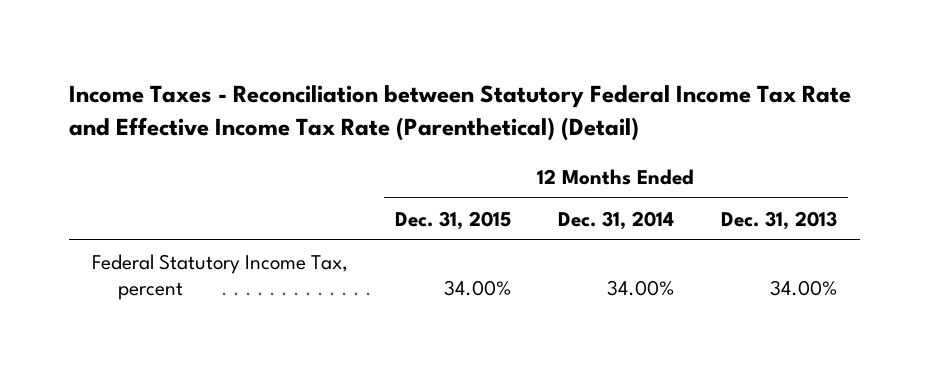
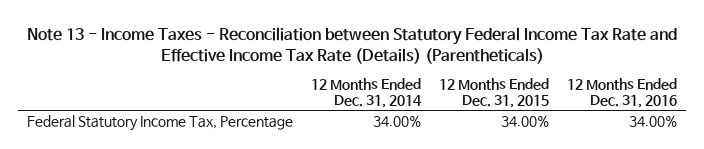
- Income Taxes - Reconciliation between Statutory Federal Income Tax Rate and Effective Income Tax Rate (Parenthetical) (Detail)
+ Note 13 - Income Taxes - Reconciliation between Statutory Federal Income Tax Rate and Effective Income Tax Rate (Details) (Parentheticals)
- | 12 Months Ended Dec. 31, 2015 | 12 Months Ended Dec. 31, 2014 | 12 Months Ended Dec. 31, 2013
+ | 12 Months Ended Dec. 31, 2014 | 12 Months Ended Dec. 31, 2015 | 12 Months Ended Dec. 31, 2016
- Federal Statutory Income Tax, percent | 34.00% | 34.00% | 34.00%
+ Federal Statutory Income Tax, Percentage | 34.00% | 34.00% | 34.00%

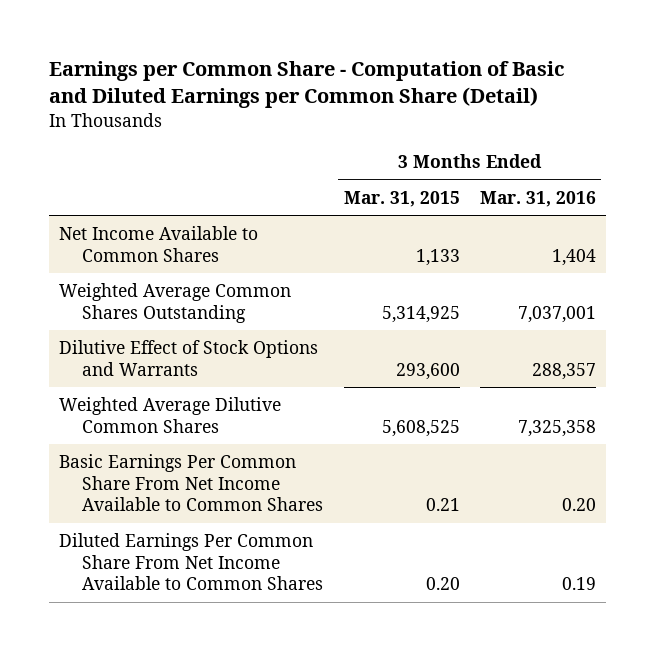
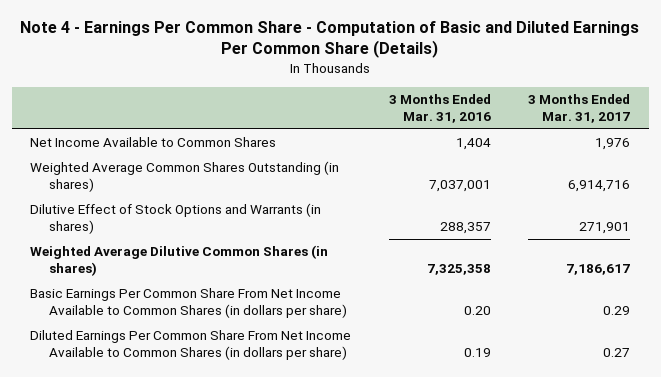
- Earnings per Common Share - Computation of Basic and Diluted Earnings per Common Share (Detail)
+ Note 4 - Earnings Per Common Share - Computation of Basic and Diluted Earnings Per Common Share (Details)
- | 3 Months Ended Mar. 31, 2015 | 3 Months Ended Mar. 31, 2016
+ | 3 Months Ended Mar. 31, 2016 | 3 Months Ended Mar. 31, 2017
- Weighted Average Common Shares Outstanding | 5,314,925 | 7,037,001
- Dilutive Effect of Stock Options and Warrants | 293,600 | 288,357
- Weighted Average Dilutive Common Shares | 5,608,525 | 7,325,358
- Basic Earnings Per Common Share From Net Income Available to Common Shares | 0.21 | 0.20
- Diluted Earnings Per Common Share From Net Income Available to Common Shares | 0.20 | 0.19
+ Weighted Average Common Shares Outstanding (in shares) | 7,037,001 | 6,914,716
+ Dilutive Effect of Stock Options and Warrants (in shares) | 288,357 | 271,901
+ Weighted Average Dilutive Common Shares (in shares) | 7,325,358 | 7,186,617
+ Basic Earnings Per Common Share From Net Income Available to Common Shares (in dollars per share) | 0.20 | 0.29
+ Diluted Earnings Per Common Share From Net Income Available to Common Shares (in dollars per share) | 0.19 | 0.27

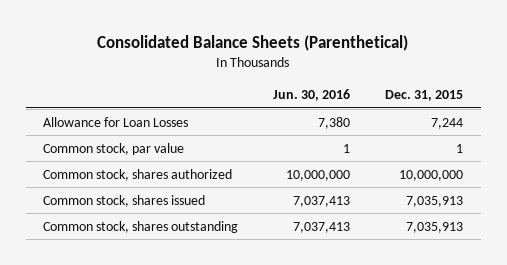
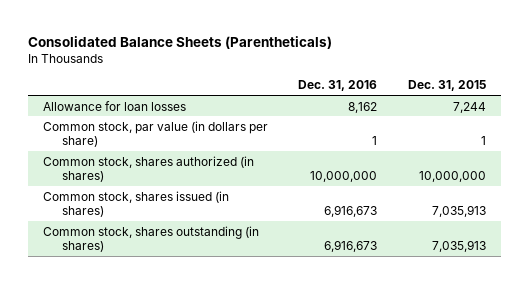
- Consolidated Balance Sheets (Parenthetical)
+ Consolidated Balance Sheets (Parentheticals)
- | Jun. 30, 2016 | Dec. 31, 2015
+ | Dec. 31, 2016 | Dec. 31, 2015
- Allowance for Loan Losses | 7,380 | 7,244
- Common stock, par value | 1 | 1
- Common stock, shares authorized | 10,000,000 | 10,000,000
- Common stock, shares issued | 7,037,413 | 7,035,913
- Common stock, shares outstanding | 7,037,413 | 7,035,913
+ Allowance for loan losses | 8,162 | 7,244
+ Common stock, par value (in dollars per share) | 1 | 1
+ Common stock, shares authorized (in shares) | 10,000,000 | 10,000,000
+ Common stock, shares issued (in shares) | 6,916,673 | 7,035,913
+ Common stock, shares outstanding (in shares) | 6,916,673 | 7,035,913

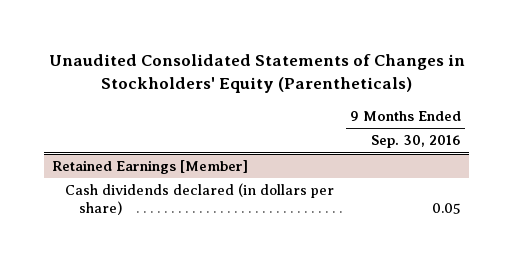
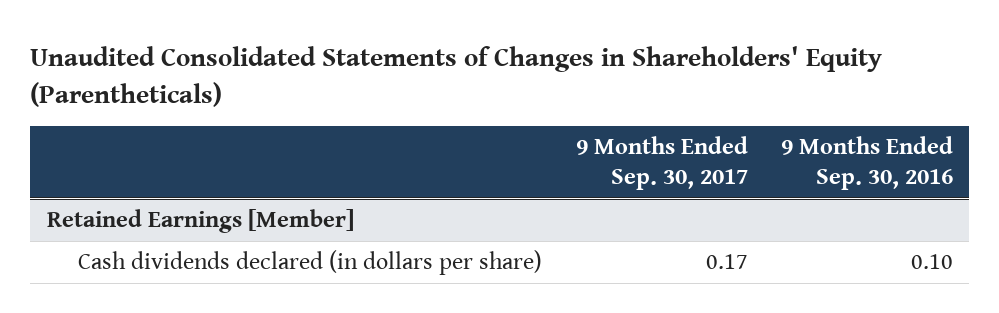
- Unaudited Consolidated Statements of Changes in Stockholders' Equity (Parentheticals)
+ Unaudited Consolidated Statements of Changes in Shareholders' Equity (Parentheticals)
- | 9 Months Ended Sep. 30, 2016
+ | 9 Months Ended Sep. 30, 2017 | 9 Months Ended Sep. 30, 2016
@ Retained Earnings [Member]
- Cash dividends declared (in dollars per share) | 0.05
+ Cash dividends declared (in dollars per share) | 0.17 | 0.10

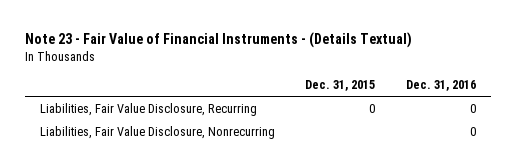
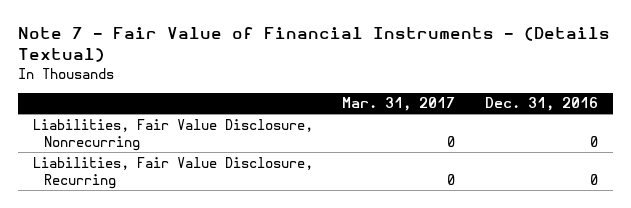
- Note 23 - Fair Value of Financial Instruments - (Details Textual)
+ Note 7 - Fair Value of Financial Instruments - (Details Textual)
- | Dec. 31, 2015 | Dec. 31, 2016
+ | Mar. 31, 2017 | Dec. 31, 2016
moved down: Liabilities, Fair Value Disclosure, Recurring | 0 | 0

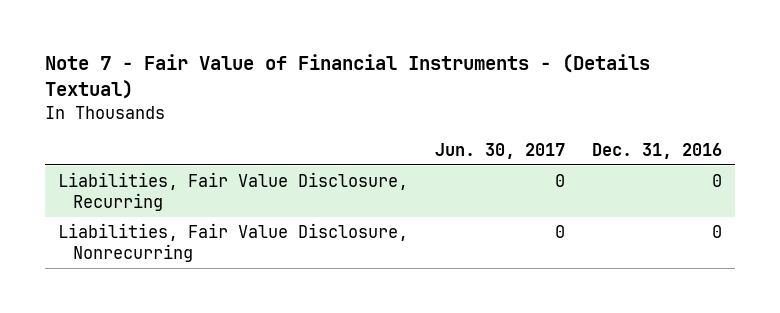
- | Mar. 31, 2017 | Dec. 31, 2016
+ | Jun. 30, 2017 | Dec. 31, 2016
moved down: Liabilities, Fair Value Disclosure, Nonrecurring | 0 | 0

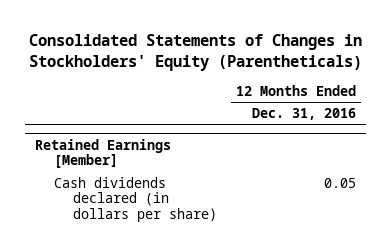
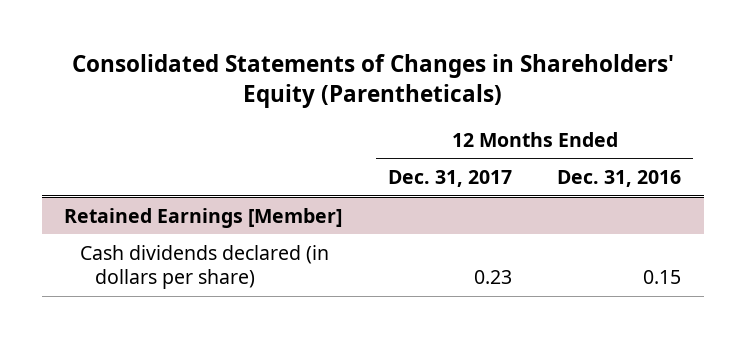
- Consolidated Statements of Changes in Stockholders' Equity (Parentheticals)
+ Consolidated Statements of Changes in Shareholders' Equity (Parentheticals)
- | 12 Months Ended Dec. 31, 2016
+ | 12 Months Ended Dec. 31, 2017 | 12 Months Ended Dec. 31, 2016
@ Retained Earnings [Member]
- Cash dividends declared (in dollars per share) | 0.05
+ Cash dividends declared (in dollars per share) | 0.23 | 0.15

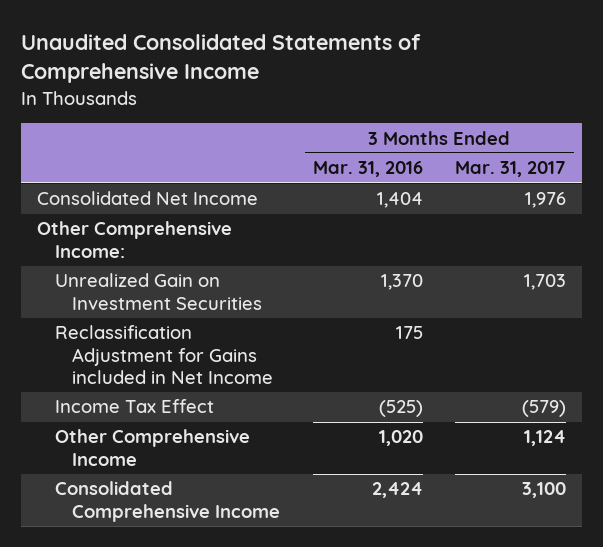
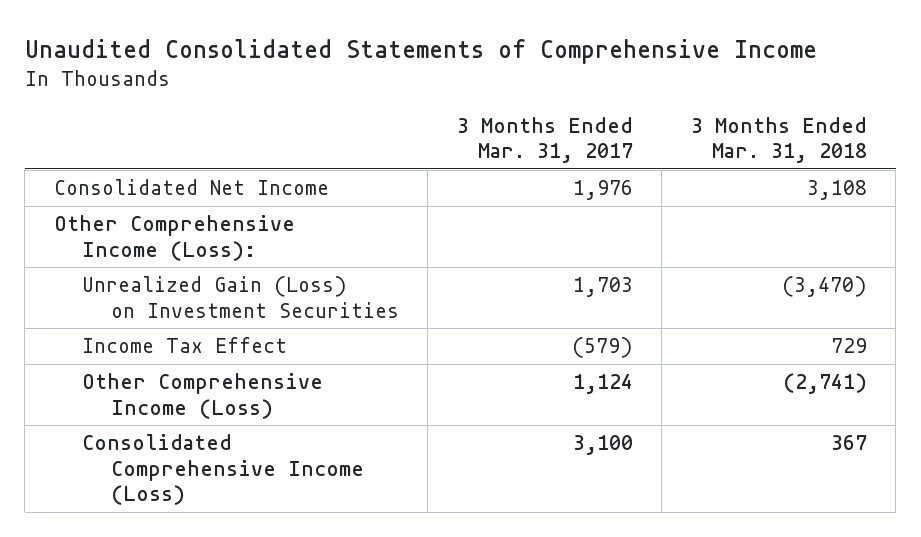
- | 3 Months Ended Mar. 31, 2016 | 3 Months Ended Mar. 31, 2017
+ | 3 Months Ended Mar. 31, 2017 | 3 Months Ended Mar. 31, 2018
- Other Comprehensive Income:
- Unrealized Gain on Investment Securities | 1,370 | 1,703
- Reclassification Adjustment for Gains included in Net Income | 175 |
+ Other Comprehensive Income (Loss):
+ Unrealized Gain (Loss) on Investment Securities | 1,703 | (3,470)
- Other Comprehensive Income | 1,020 | 1,124
- Consolidated Comprehensive Income | 2,424 | 3,100
+ Other Comprehensive Income (Loss) | 1,124 | (2,741)
+ Consolidated Comprehensive Income (Loss) | 3,100 | 367

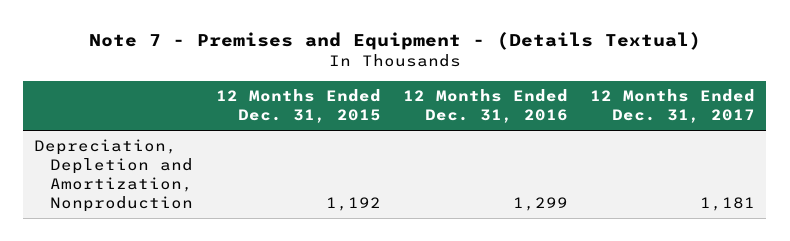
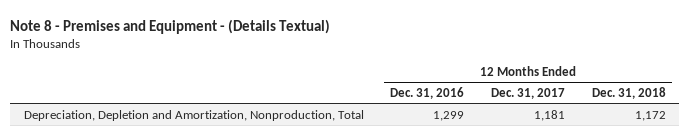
- Note 7 - Premises and Equipment - (Details Textual)
+ Note 8 - Premises and Equipment - (Details Textual)
- | 12 Months Ended Dec. 31, 2015 | 12 Months Ended Dec. 31, 2016 | 12 Months Ended Dec. 31, 2017
+ | 12 Months Ended Dec. 31, 2016 | 12 Months Ended Dec. 31, 2017 | 12 Months Ended Dec. 31, 2018
- Depreciation, Depletion and Amortization, Nonproduction | 1,192 | 1,299 | 1,181
+ Depreciation, Depletion and Amortization, Nonproduction, Total | 1,299 | 1,181 | 1,172

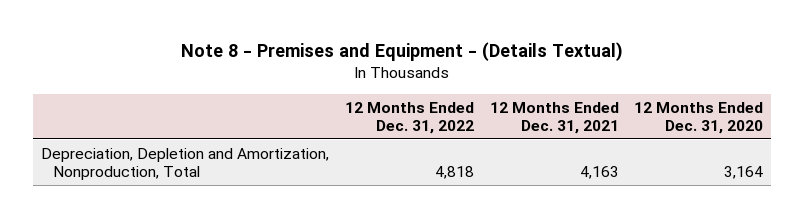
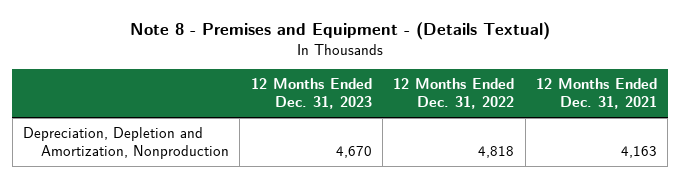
- | 12 Months Ended Dec. 31, 2022 | 12 Months Ended Dec. 31, 2021 | 12 Months Ended Dec. 31, 2020
+ | 12 Months Ended Dec. 31, 2023 | 12 Months Ended Dec. 31, 2022 | 12 Months Ended Dec. 31, 2021
- Depreciation, Depletion and Amortization, Nonproduction, Total | 4,818 | 4,163 | 3,164
+ Depreciation, Depletion and Amortization, Nonproduction | 4,670 | 4,818 | 4,163

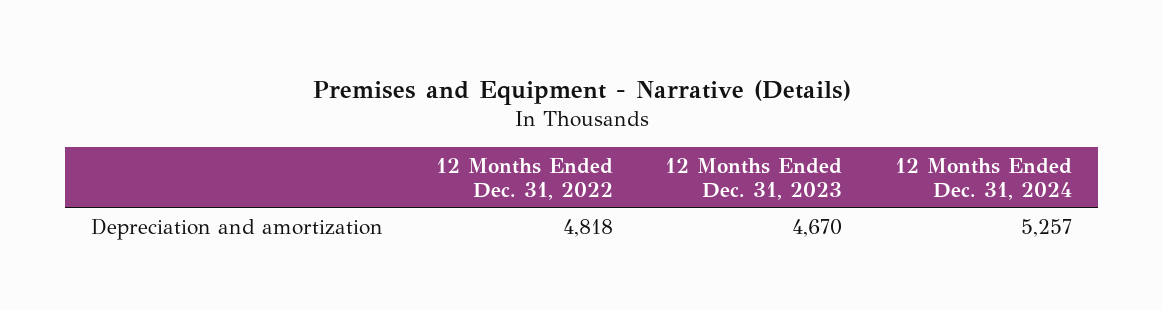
- Note 8 - Premises and Equipment - (Details Textual)
+ Premises and Equipment - Narrative (Details)
- | 12 Months Ended Dec. 31, 2023 | 12 Months Ended Dec. 31, 2022 | 12 Months Ended Dec. 31, 2021
+ | 12 Months Ended Dec. 31, 2022 | 12 Months Ended Dec. 31, 2023 | 12 Months Ended Dec. 31, 2024
- Depreciation, Depletion and Amortization, Nonproduction | 4,670 | 4,818 | 4,163
+ Depreciation and amortization | 4,818 | 4,670 | 5,257

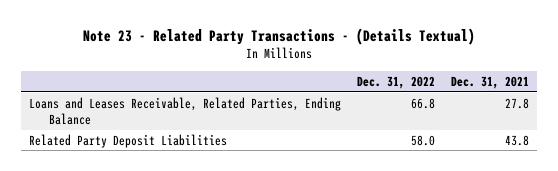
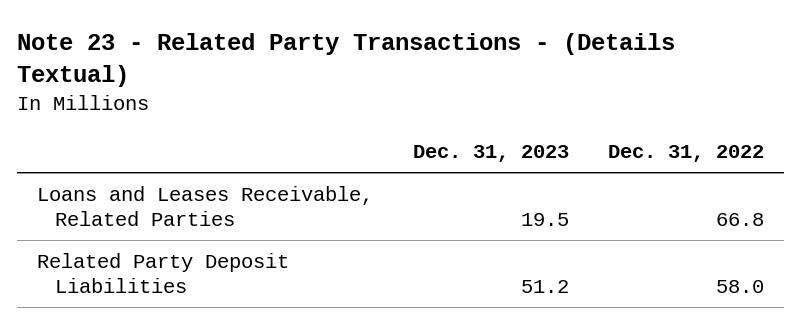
- | Dec. 31, 2022 | Dec. 31, 2021
+ | Dec. 31, 2023 | Dec. 31, 2022
- Loans and Leases Receivable, Related Parties, Ending Balance | 66.8 | 27.8
+ Loans and Leases Receivable, Related Parties | 19.5 | 66.8

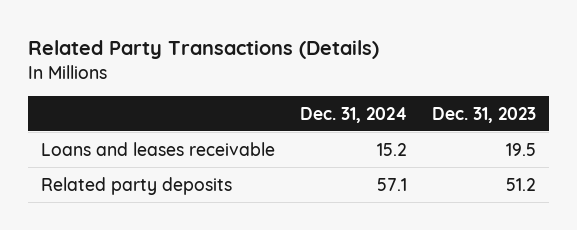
- Note 23 - Related Party Transactions - (Details Textual)
+ Related Party Transactions (Details)
- | Dec. 31, 2023 | Dec. 31, 2022
+ | Dec. 31, 2024 | Dec. 31, 2023
- Loans and Leases Receivable, Related Parties | 19.5 | 66.8
- Related Party Deposit Liabilities | 51.2 | 58.0
+ Loans and leases receivable | 15.2 | 19.5
+ Related party deposits | 57.1 | 51.2

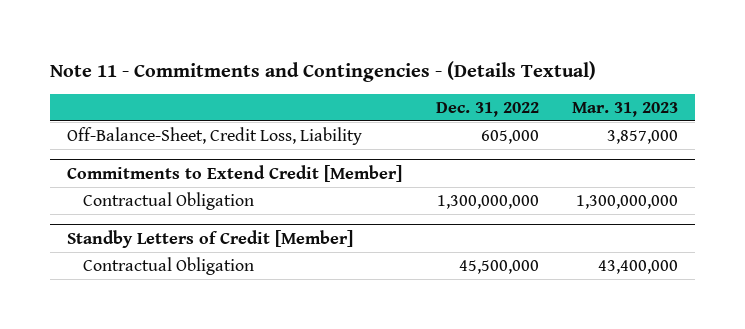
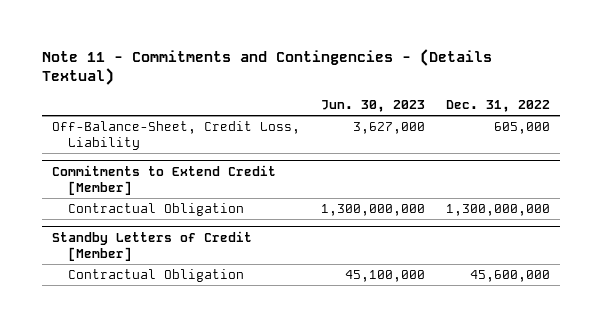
- | Dec. 31, 2022 | Mar. 31, 2023
+ | Jun. 30, 2023 | Dec. 31, 2022
@ Standby Letters of Credit [Member]
- Contractual Obligation | 45,500,000 | 43,400,000
+ Contractual Obligation | 45,100,000 | 45,600,000

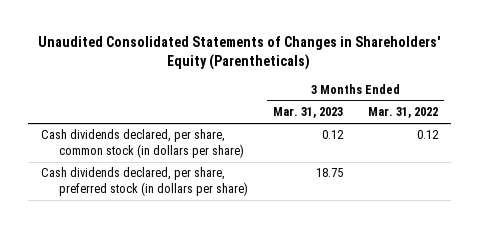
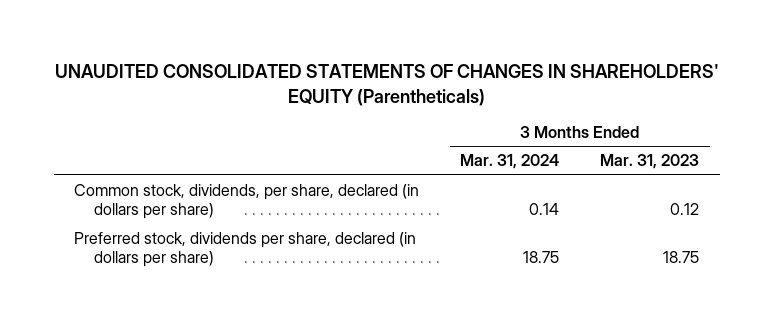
- Unaudited Consolidated Statements of Changes in Shareholders' Equity (Parentheticals)
+ UNAUDITED CONSOLIDATED STATEMENTS OF CHANGES IN SHAREHOLDERS' EQUITY (Parentheticals)
- | 3 Months Ended Mar. 31, 2023 | 3 Months Ended Mar. 31, 2022
+ | 3 Months Ended Mar. 31, 2024 | 3 Months Ended Mar. 31, 2023
- Cash dividends declared, per share, common stock (in dollars per share) | 0.12 | 0.12
- Cash dividends declared, per share, preferred stock (in dollars per share) | 18.75 |
+ Common stock, dividends, per share, declared (in dollars per share) | 0.14 | 0.12
+ Preferred stock, dividends per share, declared (in dollars per share) | 18.75 | 18.75

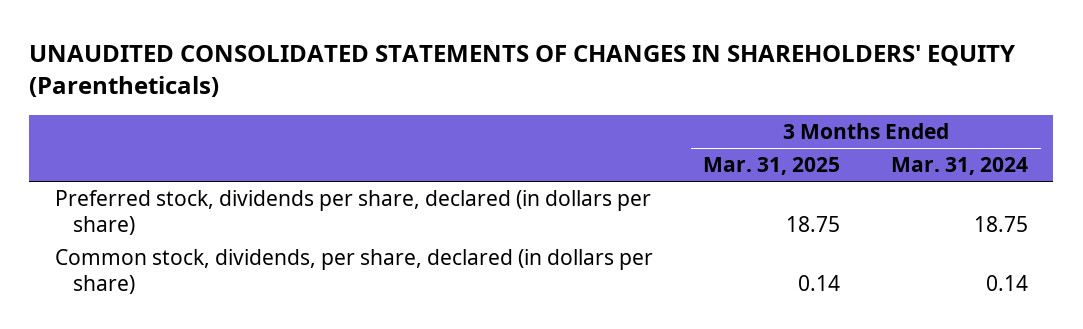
- | 3 Months Ended Mar. 31, 2024 | 3 Months Ended Mar. 31, 2023
+ | 3 Months Ended Mar. 31, 2025 | 3 Months Ended Mar. 31, 2024
moved down: Common stock, dividends, per share, declared (in dollars per share) | 0.14 | 0.14

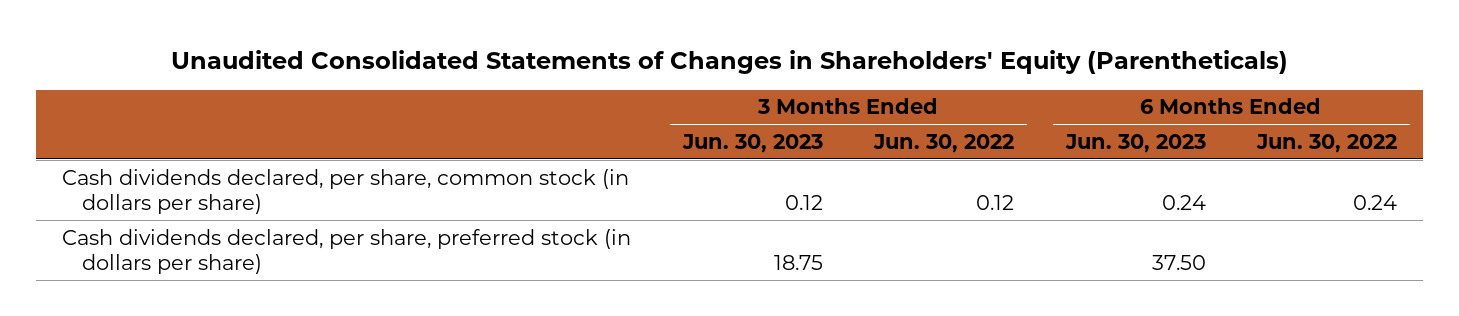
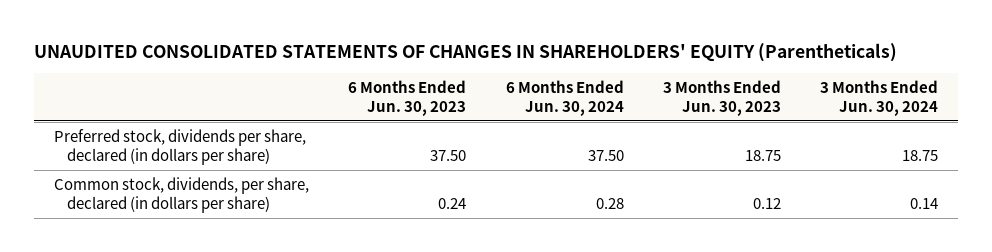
- Unaudited Consolidated Statements of Changes in Shareholders' Equity (Parentheticals)
+ UNAUDITED CONSOLIDATED STATEMENTS OF CHANGES IN SHAREHOLDERS' EQUITY (Parentheticals)
- | 3 Months Ended Jun. 30, 2023 | 3 Months Ended Jun. 30, 2022 | 6 Months Ended Jun. 30, 2023 | 6 Months Ended Jun. 30, 2022
+ | 6 Months Ended Jun. 30, 2023 | 6 Months Ended Jun. 30, 2024 | 3 Months Ended Jun. 30, 2023 | 3 Months Ended Jun. 30, 2024
- Cash dividends declared, per share, common stock (in dollars per share) | 0.12 | 0.12 | 0.24 | 0.24
- Cash dividends declared, per share, preferred stock (in dollars per share) | 18.75 | | 37.50 |
+ Preferred stock, dividends per share, declared (in dollars per share) | 37.50 | 37.50 | 18.75 | 18.75
+ Common stock, dividends, per share, declared (in dollars per share) | 0.24 | 0.28 | 0.12 | 0.14

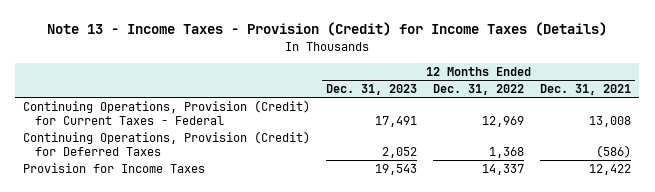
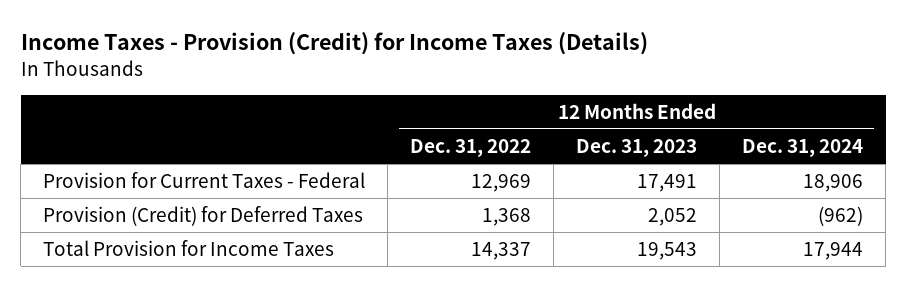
- Note 13 - Income Taxes - Provision (Credit) for Income Taxes (Details)
+ Income Taxes - Provision (Credit) for Income Taxes (Details)
- | 12 Months Ended Dec. 31, 2023 | 12 Months Ended Dec. 31, 2022 | 12 Months Ended Dec. 31, 2021
+ | 12 Months Ended Dec. 31, 2022 | 12 Months Ended Dec. 31, 2023 | 12 Months Ended Dec. 31, 2024
- Continuing Operations, Provision (Credit) for Current Taxes - Federal | 17,491 | 12,969 | 13,008
- Continuing Operations, Provision (Credit) for Deferred Taxes | 2,052 | 1,368 | (586)
- Provision for Income Taxes | 19,543 | 14,337 | 12,422
+ Provision for Current Taxes - Federal | 12,969 | 17,491 | 18,906
+ Provision (Credit) for Deferred Taxes | 1,368 | 2,052 | (962)
+ Total Provision for Income Taxes | 14,337 | 19,543 | 17,944

